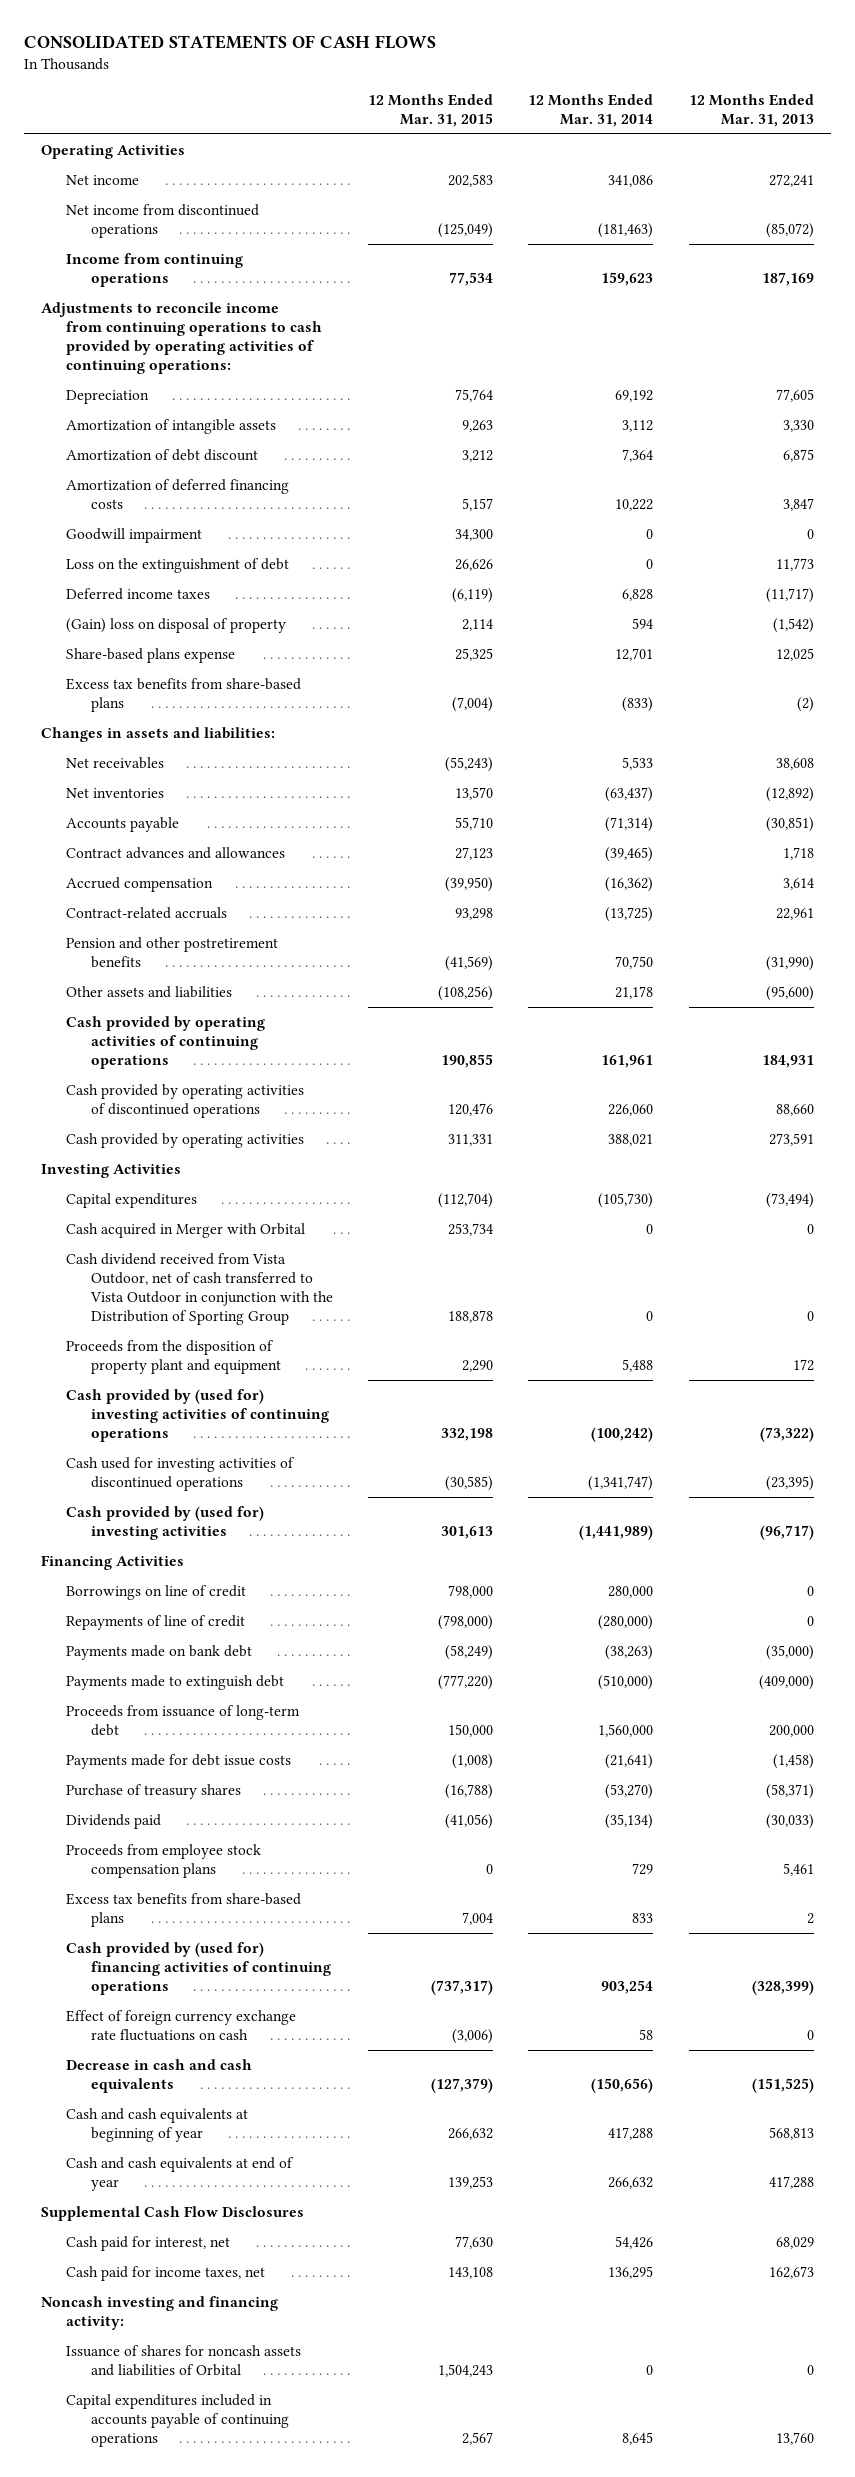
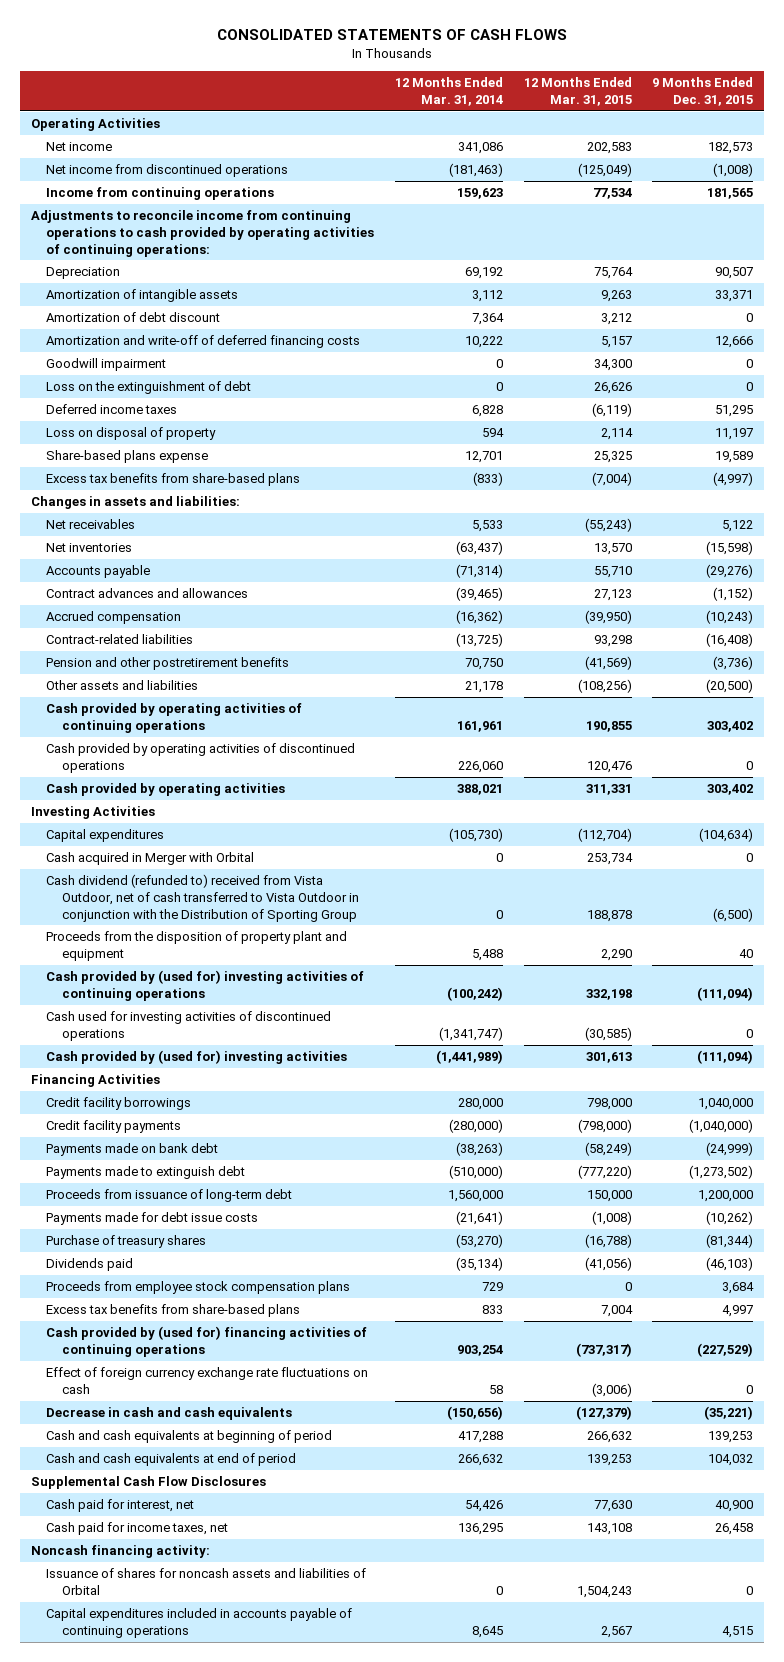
- | 12 Months Ended Mar. 31, 2015 | 12 Months Ended Mar. 31, 2014 | 12 Months Ended Mar. 31, 2013
+ | 12 Months Ended Mar. 31, 2014 | 12 Months Ended Mar. 31, 2015 | 9 Months Ended Dec. 31, 2015
- Amortization of deferred financing costs | 5,157 | 10,222 | 3,847
+ Amortization and write-off of deferred financing costs | 10,222 | 5,157 | 12,666
- (Gain) loss on disposal of property | 2,114 | 594 | (1,542)
+ Loss on disposal of property | 594 | 2,114 | 11,197
- Contract-related accruals | 93,298 | (13,725) | 22,961
+ Contract-related liabilities | (13,725) | 93,298 | (16,408)
- Cash dividend received from Vista Outdoor, net of cash transferred to Vista Outdoor in conjunction with the Distribution of Sporting Group | 188,878 | 0 | 0
+ Cash dividend (refunded to) received from Vista Outdoor, net of cash transferred to Vista Outdoor in conjunction with the Distribution of Sporting Group | 0 | 188,878 | (6,500)
- Borrowings on line of credit | 798,000 | 280,000 | 0
- Repayments of line of credit | (798,000) | (280,000) | 0
+ Credit facility borrowings | 280,000 | 798,000 | 1,040,000
+ Credit facility payments | (280,000) | (798,000) | (1,040,000)
- Cash and cash equivalents at beginning of year | 266,632 | 417,288 | 568,813
- Cash and cash equivalents at end of year | 139,253 | 266,632 | 417,288
+ Cash and cash equivalents at beginning of period | 417,288 | 266,632 | 139,253
+ Cash and cash equivalents at end of period | 266,632 | 139,253 | 104,032
- Noncash investing and financing activity:
+ Noncash financing activity:

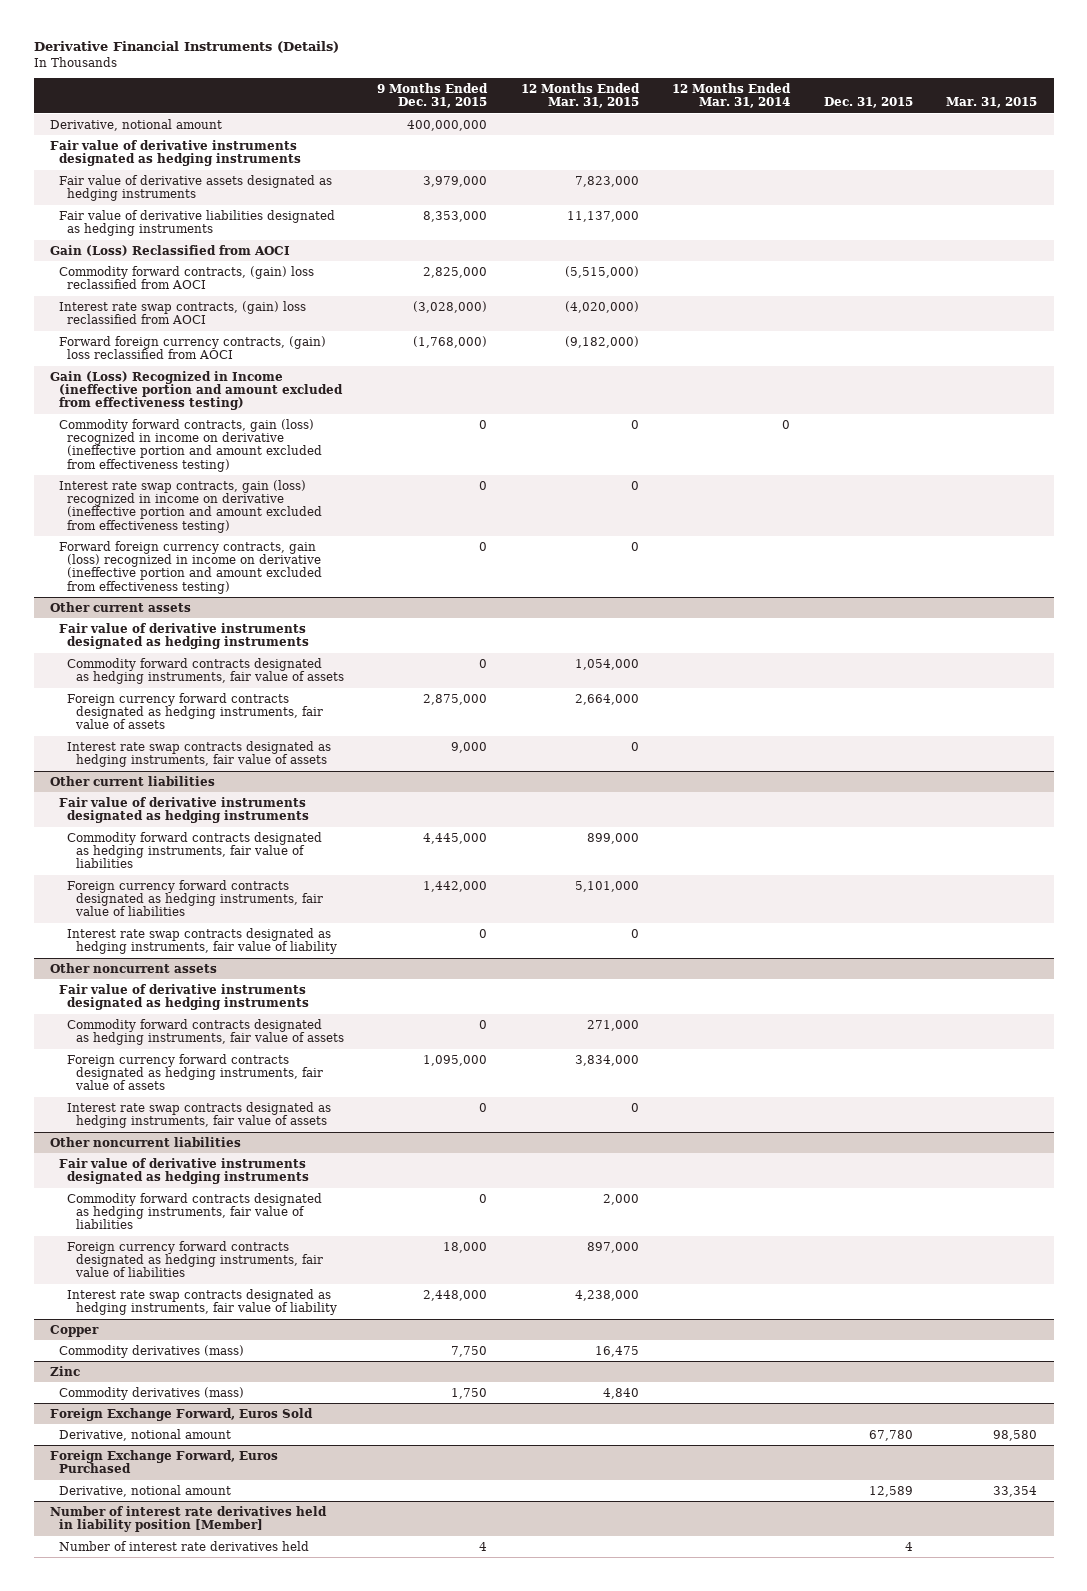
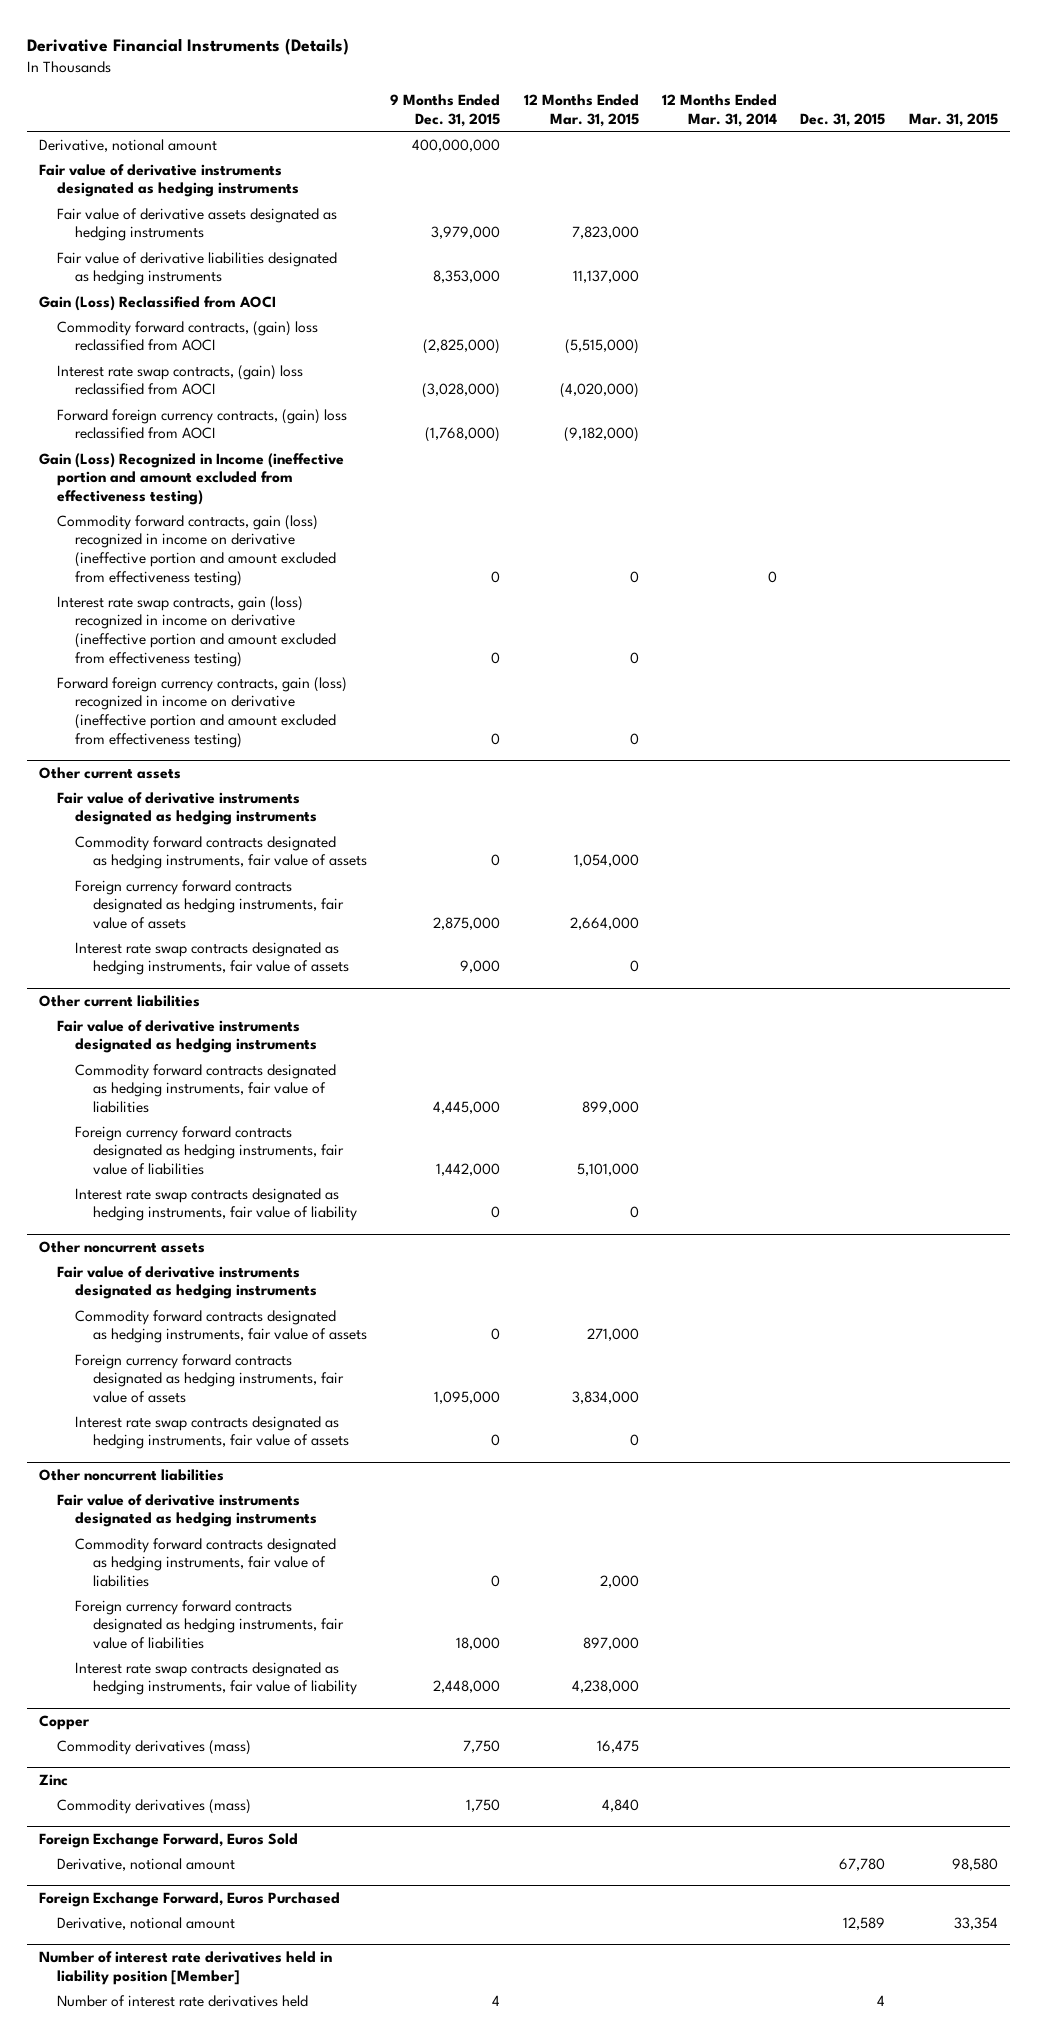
- Commodity forward contracts, (gain) loss reclassified from AOCI | 2,825,000 | (5,515,000) | | |
+ Commodity forward contracts, (gain) loss reclassified from AOCI | (2,825,000) | (5,515,000) | | |

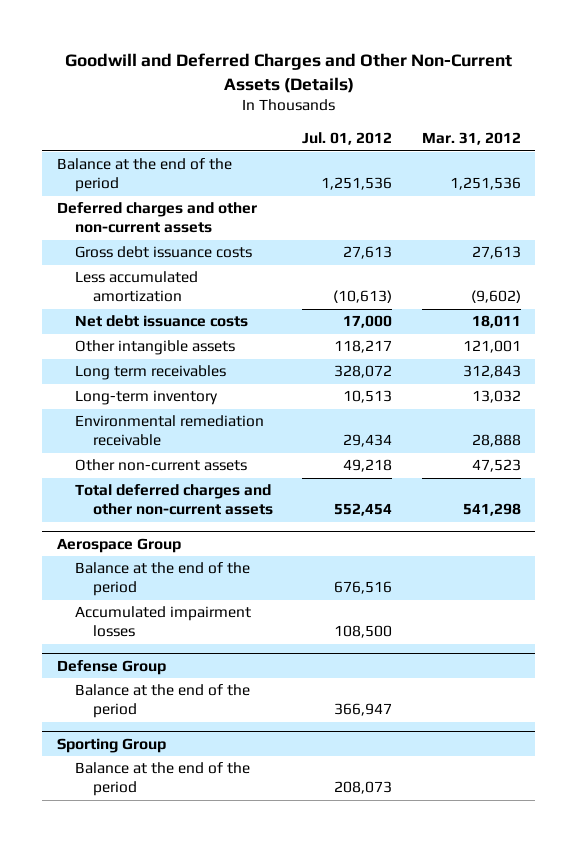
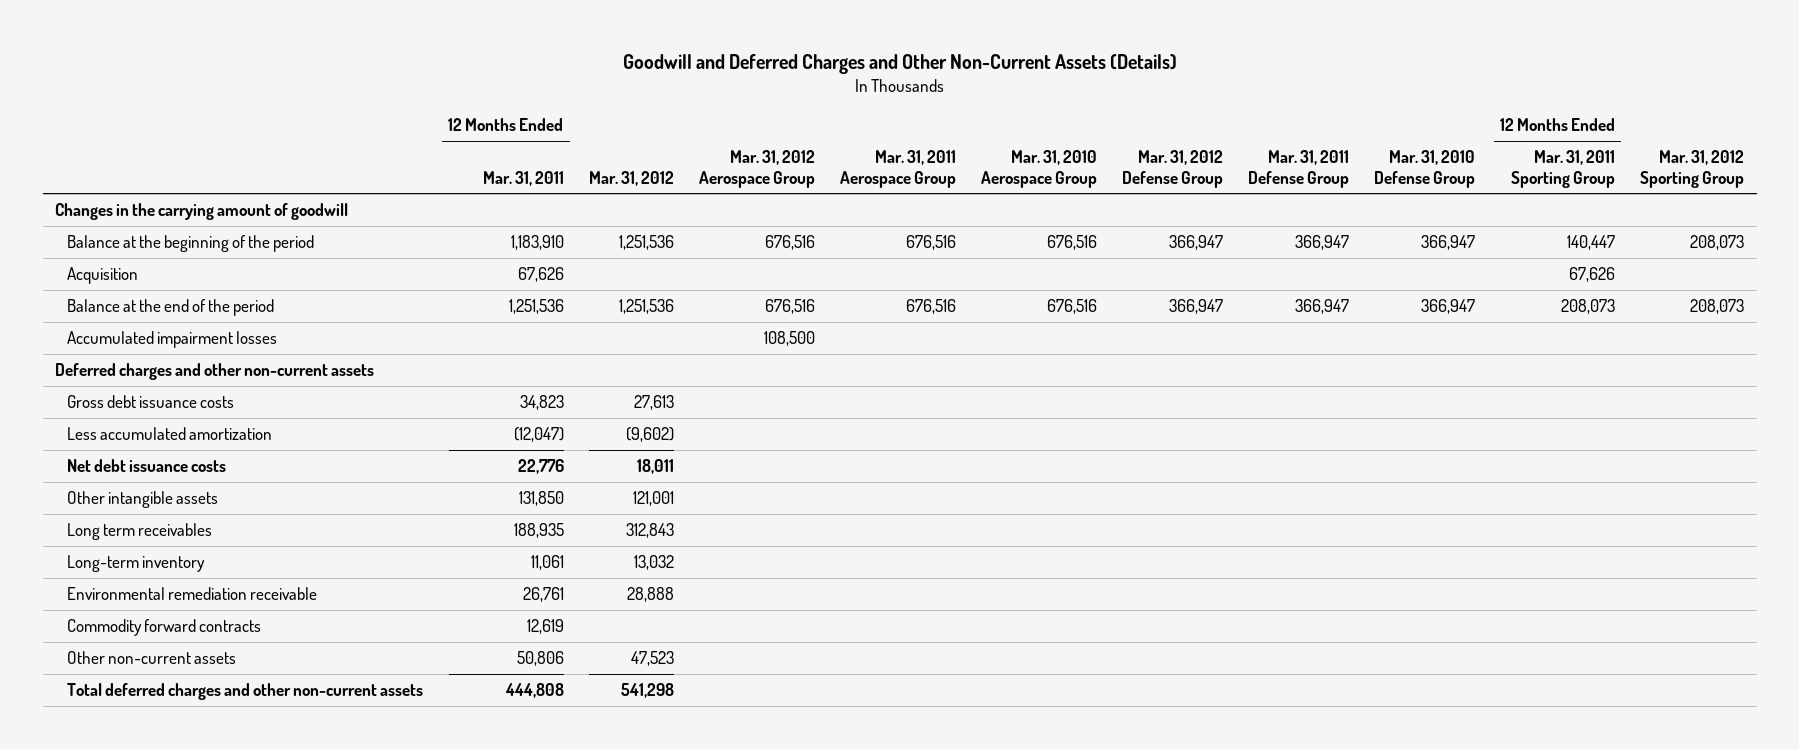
- | Jul. 01, 2012 | Mar. 31, 2012
+ | 12 Months Ended Mar. 31, 2011 | Mar. 31, 2012 | Mar. 31, 2012 Aerospace Group | Mar. 31, 2011 Aerospace Group | Mar. 31, 2010 Aerospace Group | Mar. 31, 2012 Defense Group | Mar. 31, 2011 Defense Group | Mar. 31, 2010 Defense Group | 12 Months Ended Mar. 31, 2011 Sporting Group | Mar. 31, 2012 Sporting Group
+ Changes in the carrying amount of goodwill
+ Balance at the beginning of the period | 1,183,910 | 1,251,536 | 676,516 | 676,516 | 676,516 | 366,947 | 366,947 | 366,947 | 140,447 | 208,073
+ Acquisition | 67,626 | | | | | | | | 67,626 |
+ Accumulated impairment losses | | | 108,500 | | | | | | |
+ Commodity forward contracts | 12,619 | | | | | | | | |
- Aerospace Group
- Balance at the end of the period | 676,516 |
- Accumulated impairment losses | 108,500 |
- Defense Group
- Balance at the end of the period | 366,947 |
- Sporting Group
- Balance at the end of the period | 208,073 |

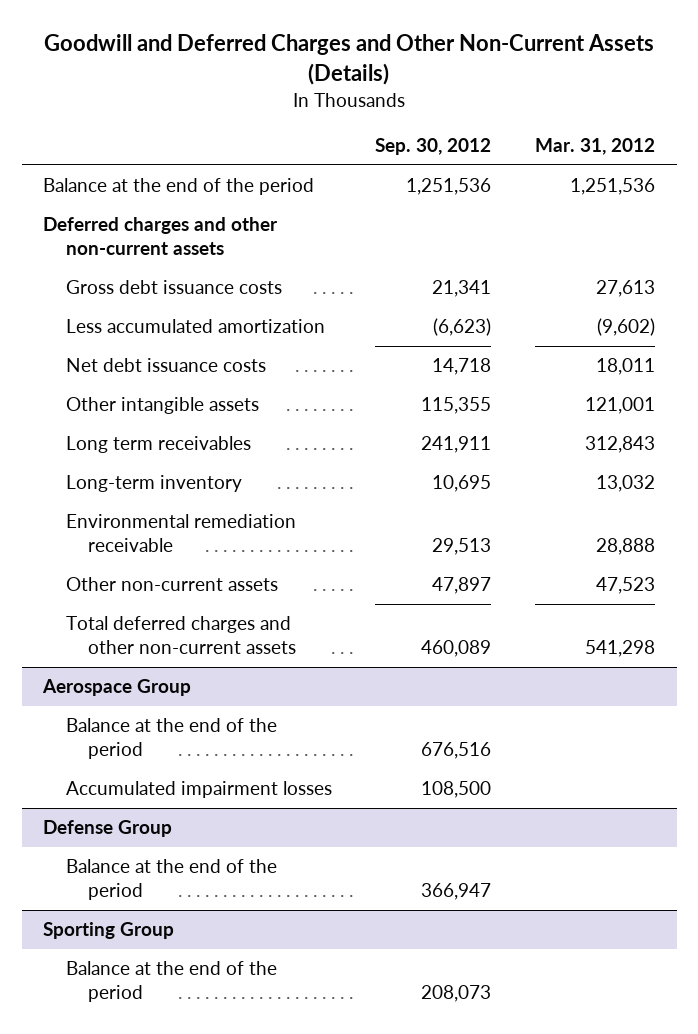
- | 12 Months Ended Mar. 31, 2011 | Mar. 31, 2012 | Mar. 31, 2012 Aerospace Group | Mar. 31, 2011 Aerospace Group | Mar. 31, 2010 Aerospace Group | Mar. 31, 2012 Defense Group | Mar. 31, 2011 Defense Group | Mar. 31, 2010 Defense Group | 12 Months Ended Mar. 31, 2011 Sporting Group | Mar. 31, 2012 Sporting Group
+ | Sep. 30, 2012 | Mar. 31, 2012
- Changes in the carrying amount of goodwill
- Balance at the beginning of the period | 1,183,910 | 1,251,536 | 676,516 | 676,516 | 676,516 | 366,947 | 366,947 | 366,947 | 140,447 | 208,073
- Acquisition | 67,626 | | | | | | | | 67,626 |
- Accumulated impairment losses | | | 108,500 | | | | | | |
- Commodity forward contracts | 12,619 | | | | | | | | |
+ Aerospace Group
+ Balance at the end of the period | 676,516 |
+ Accumulated impairment losses | 108,500 |
+ Defense Group
+ Balance at the end of the period | 366,947 |
+ Sporting Group
+ Balance at the end of the period | 208,073 |

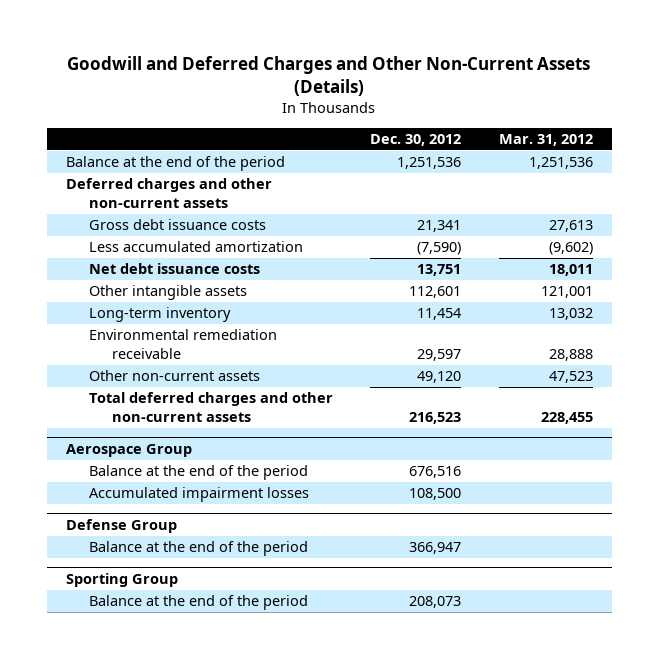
- | Sep. 30, 2012 | Mar. 31, 2012
+ | Dec. 30, 2012 | Mar. 31, 2012
- Long term receivables | 241,911 | 312,843
- Total deferred charges and other non-current assets | 460,089 | 541,298
+ Total deferred charges and other non-current assets | 216,523 | 228,455

